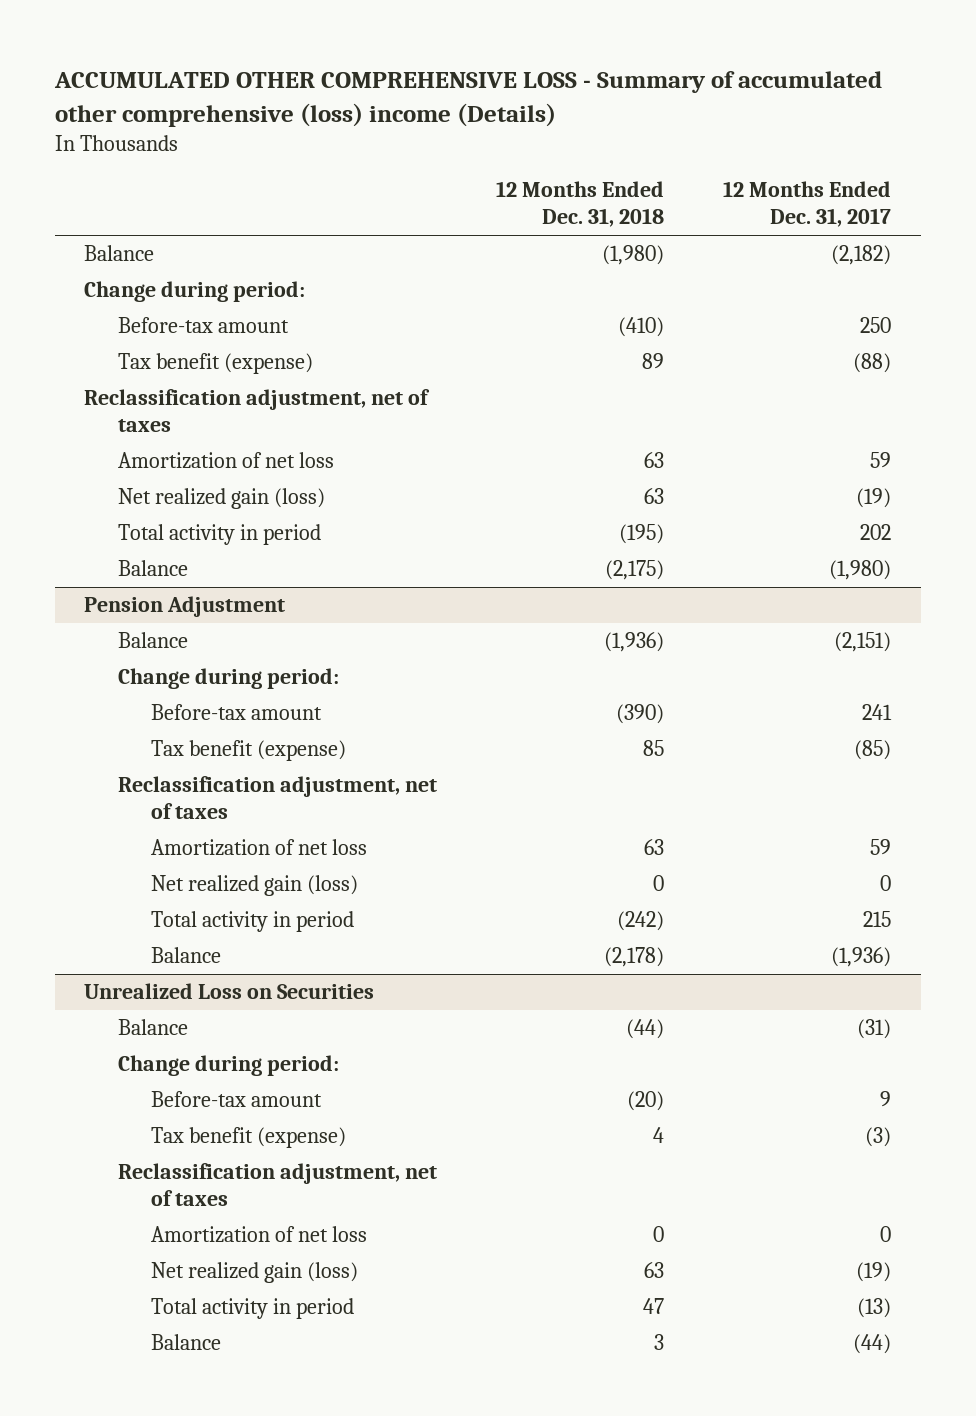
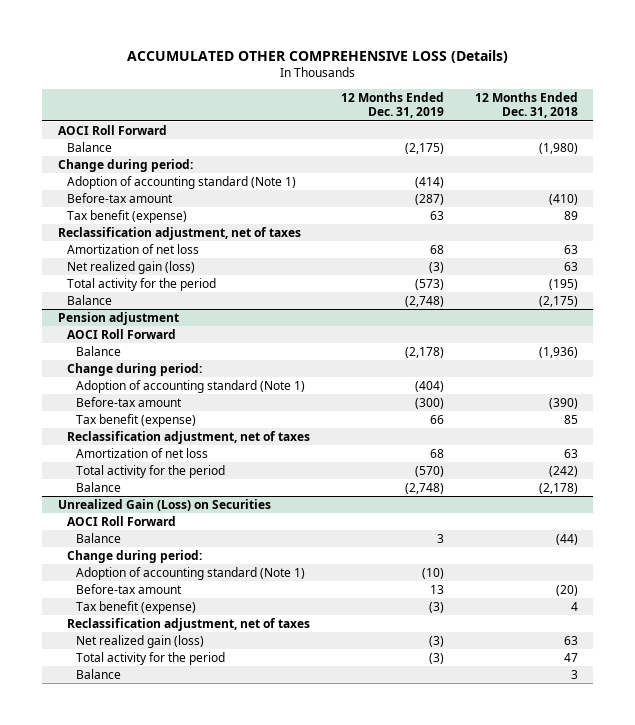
- ACCUMULATED OTHER COMPREHENSIVE LOSS - Summary of accumulated other comprehensive (loss) income (Details)
+ ACCUMULATED OTHER COMPREHENSIVE LOSS (Details)
- | 12 Months Ended Dec. 31, 2018 | 12 Months Ended Dec. 31, 2017
+ | 12 Months Ended Dec. 31, 2019 | 12 Months Ended Dec. 31, 2018
+ AOCI Roll Forward
+ Adoption of accounting standard (Note 1) | (414) |
- Total activity in period | (195) | 202
+ Total activity for the period | (573) | (195)
- Pension Adjustment
+ Pension adjustment
+ AOCI Roll Forward
+ Adoption of accounting standard (Note 1) | (404) |
- Net realized gain (loss) | 0 | 0
- Total activity in period | (242) | 215
+ Total activity for the period | (570) | (242)
- Unrealized Loss on Securities
+ Unrealized Gain (Loss) on Securities
+ AOCI Roll Forward
+ Adoption of accounting standard (Note 1) | (10) |
- Amortization of net loss | 0 | 0
- Total activity in period | 47 | (13)
+ Total activity for the period | (3) | 47

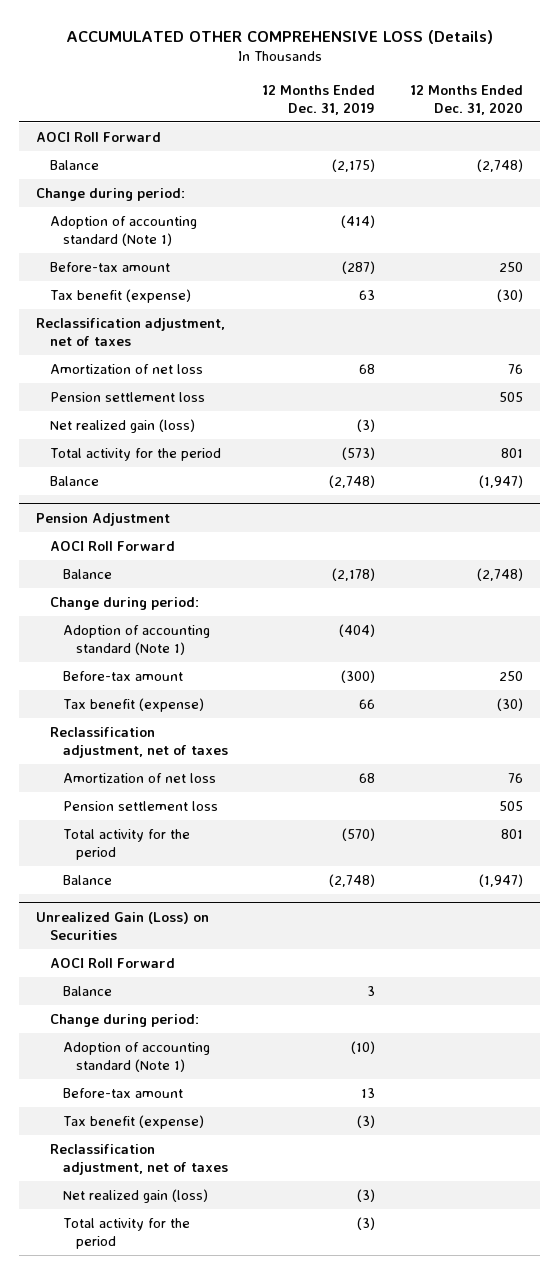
- | 12 Months Ended Dec. 31, 2019 | 12 Months Ended Dec. 31, 2018
+ | 12 Months Ended Dec. 31, 2019 | 12 Months Ended Dec. 31, 2020
+ Pension settlement loss | | 505
- Pension adjustment
+ Pension Adjustment
+ Pension settlement loss | | 505
@ Unrealized Gain (Loss) on Securities
- Balance | | 3

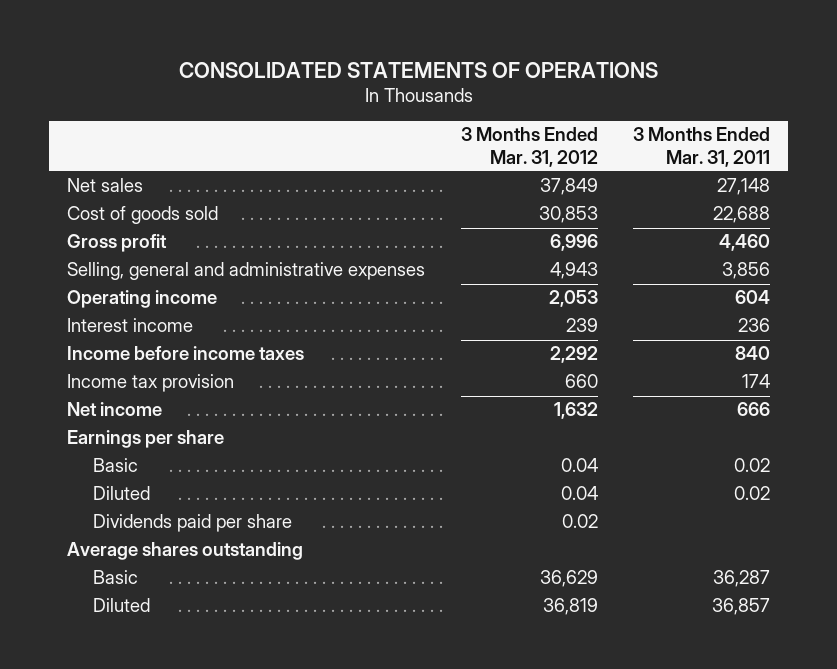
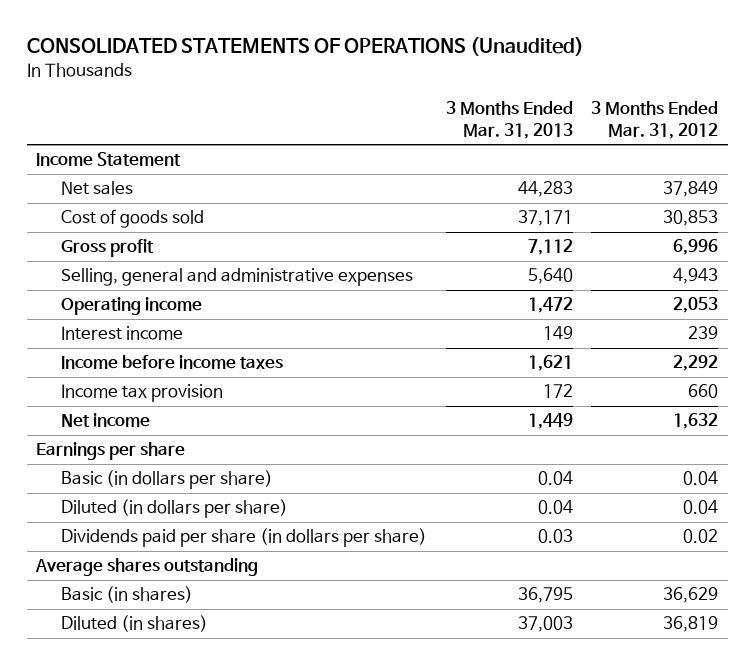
- CONSOLIDATED STATEMENTS OF OPERATIONS
+ CONSOLIDATED STATEMENTS OF OPERATIONS (Unaudited)
- | 3 Months Ended Mar. 31, 2012 | 3 Months Ended Mar. 31, 2011
+ | 3 Months Ended Mar. 31, 2013 | 3 Months Ended Mar. 31, 2012
+ Income Statement
- Basic | 0.04 | 0.02
- Diluted | 0.04 | 0.02
- Dividends paid per share | 0.02 |
+ Basic (in dollars per share) | 0.04 | 0.04
+ Diluted (in dollars per share) | 0.04 | 0.04
+ Dividends paid per share (in dollars per share) | 0.03 | 0.02
- Basic | 36,629 | 36,287
- Diluted | 36,819 | 36,857
+ Basic (in shares) | 36,795 | 36,629
+ Diluted (in shares) | 37,003 | 36,819

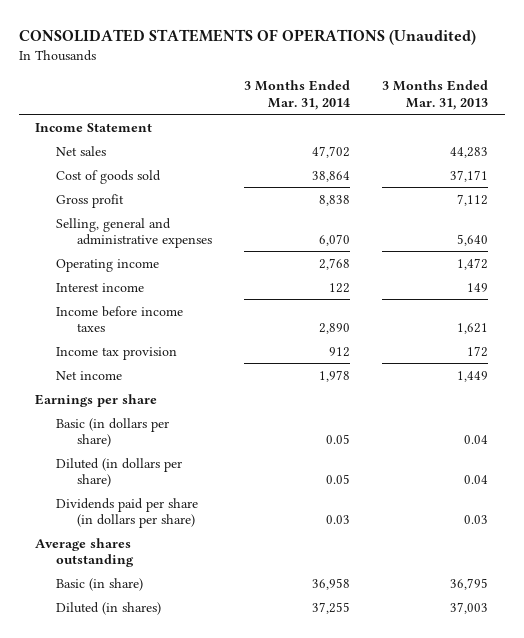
- | 3 Months Ended Mar. 31, 2013 | 3 Months Ended Mar. 31, 2012
+ | 3 Months Ended Mar. 31, 2014 | 3 Months Ended Mar. 31, 2013
- Basic (in shares) | 36,795 | 36,629
+ Basic (in share) | 36,958 | 36,795

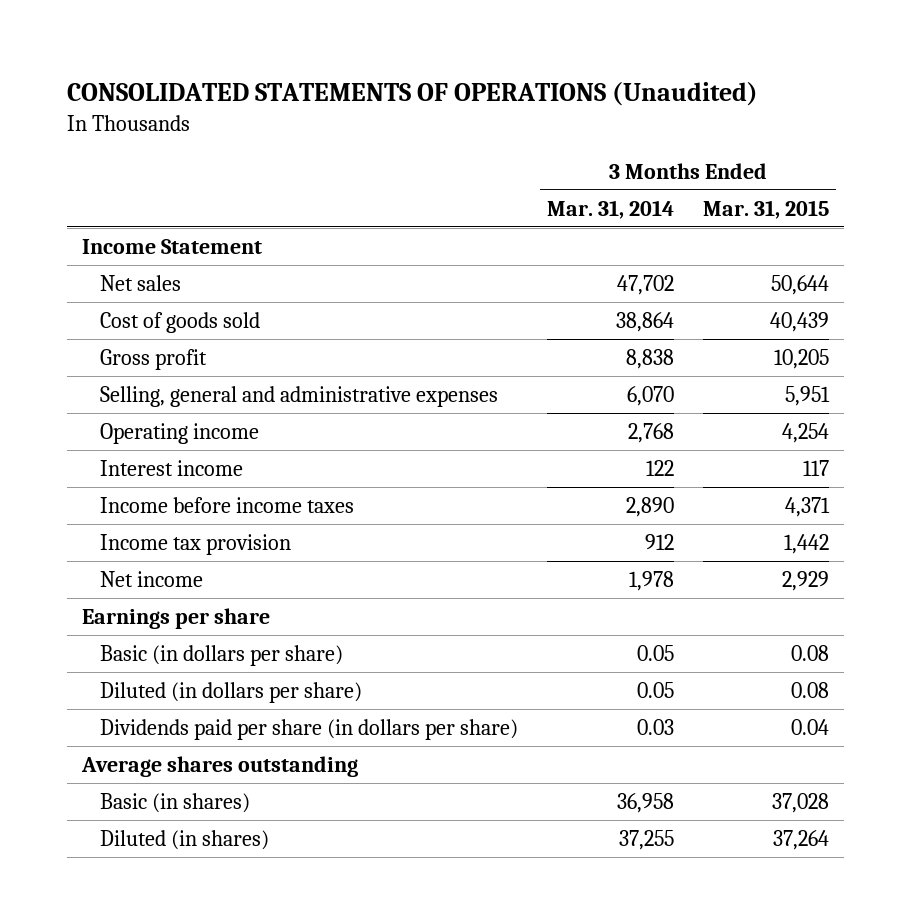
- | 3 Months Ended Mar. 31, 2014 | 3 Months Ended Mar. 31, 2013
+ | 3 Months Ended Mar. 31, 2014 | 3 Months Ended Mar. 31, 2015
- Basic (in share) | 36,958 | 36,795
+ Basic (in shares) | 36,958 | 37,028

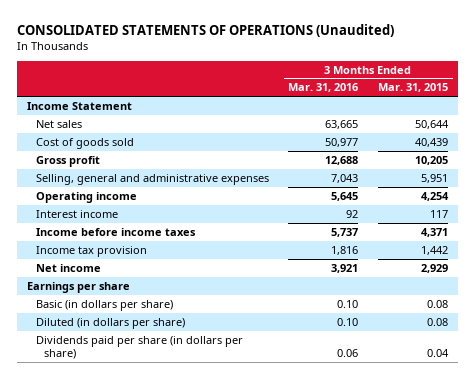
- | 3 Months Ended Mar. 31, 2014 | 3 Months Ended Mar. 31, 2015
+ | 3 Months Ended Mar. 31, 2016 | 3 Months Ended Mar. 31, 2015
- Average shares outstanding
- Basic (in shares) | 36,958 | 37,028
- Diluted (in shares) | 37,255 | 37,264

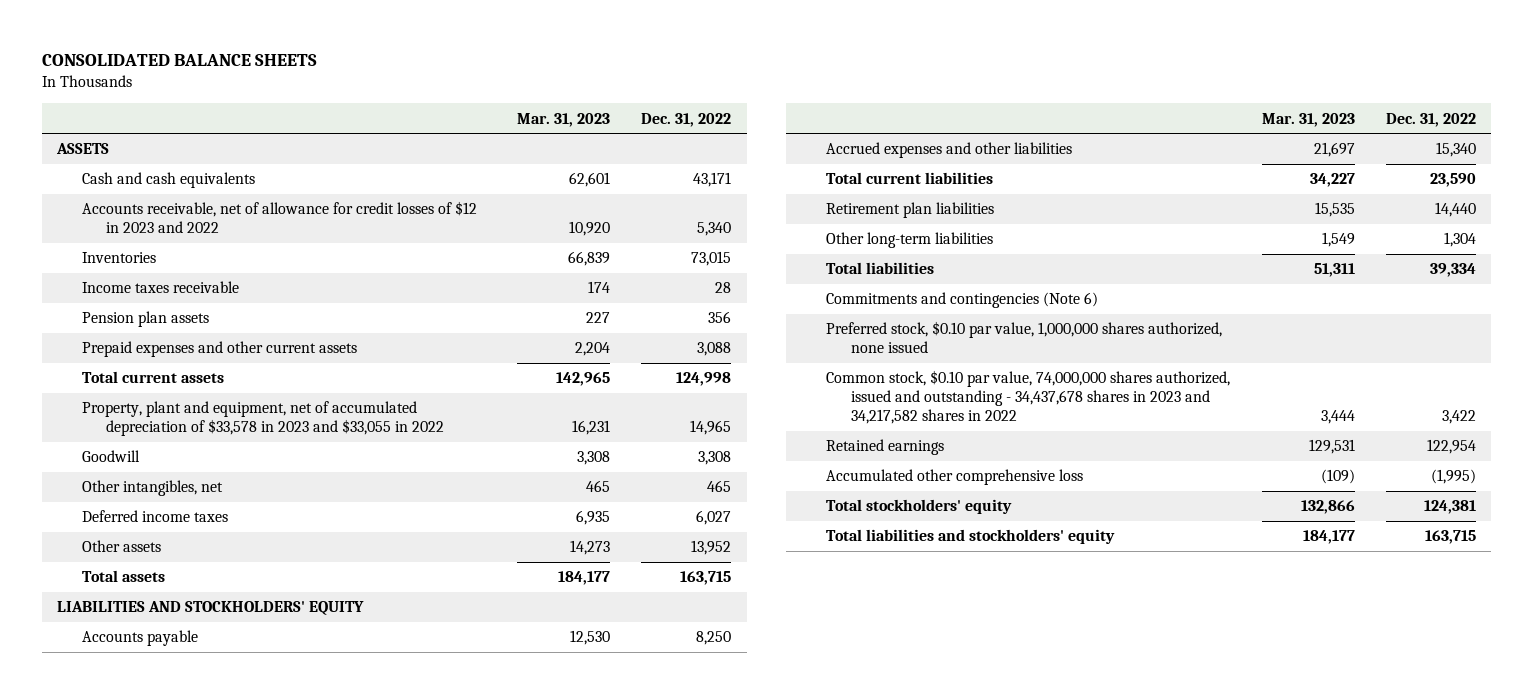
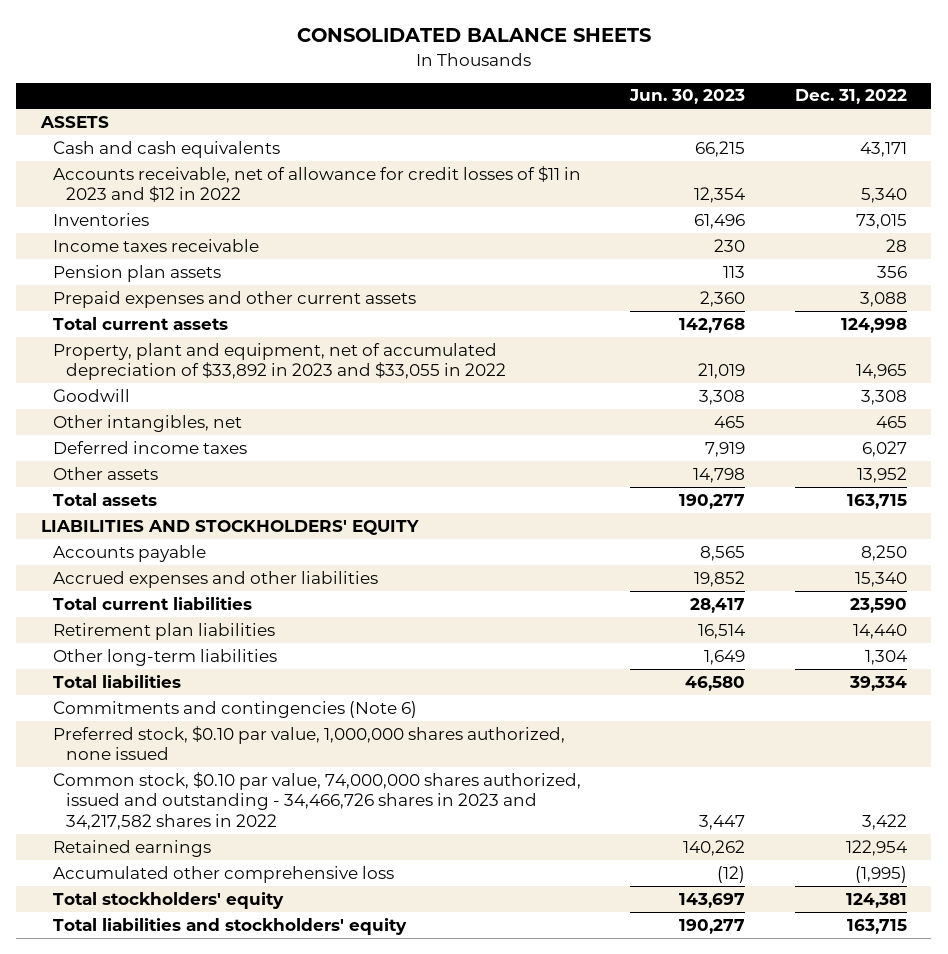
- | Mar. 31, 2023 | Dec. 31, 2022
+ | Jun. 30, 2023 | Dec. 31, 2022
- Accounts receivable, net of allowance for credit losses of $12 in 2023 and 2022 | 10,920 | 5,340
+ Accounts receivable, net of allowance for credit losses of $11 in 2023 and $12 in 2022 | 12,354 | 5,340
- Property, plant and equipment, net of accumulated depreciation of $33,578 in 2023 and $33,055 in 2022 | 16,231 | 14,965
+ Property, plant and equipment, net of accumulated depreciation of $33,892 in 2023 and $33,055 in 2022 | 21,019 | 14,965
- Common stock, $0.10 par value, 74,000,000 shares authorized, issued and outstanding - 34,437,678 shares in 2023 and 34,217,582 shares in 2022 | 3,444 | 3,422
+ Common stock, $0.10 par value, 74,000,000 shares authorized, issued and outstanding - 34,466,726 shares in 2023 and 34,217,582 shares in 2022 | 3,447 | 3,422

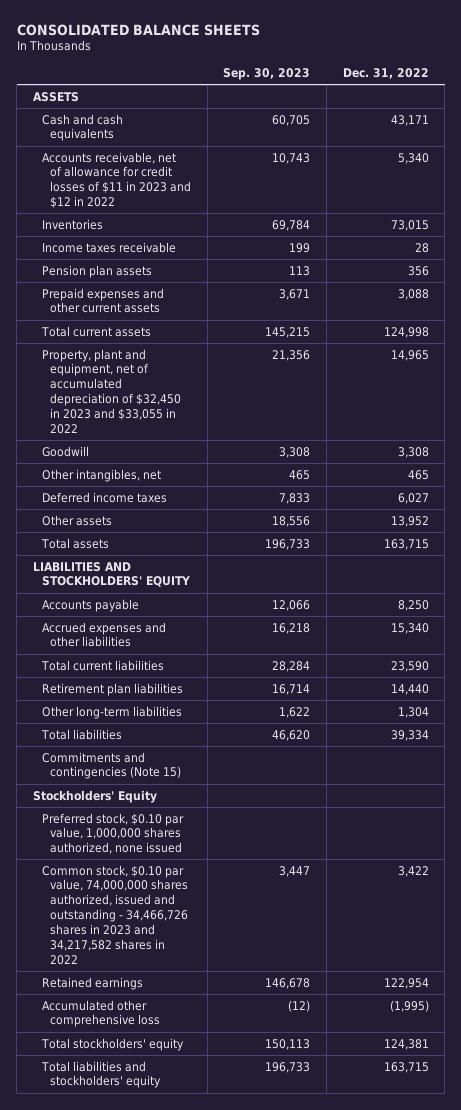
- | Jun. 30, 2023 | Dec. 31, 2022
+ | Sep. 30, 2023 | Dec. 31, 2022
- Property, plant and equipment, net of accumulated depreciation of $33,892 in 2023 and $33,055 in 2022 | 21,019 | 14,965
+ Property, plant and equipment, net of accumulated depreciation of $32,450 in 2023 and $33,055 in 2022 | 21,356 | 14,965
- Commitments and contingencies (Note 6)
+ Commitments and contingencies (Note 15)
+ Stockholders' Equity

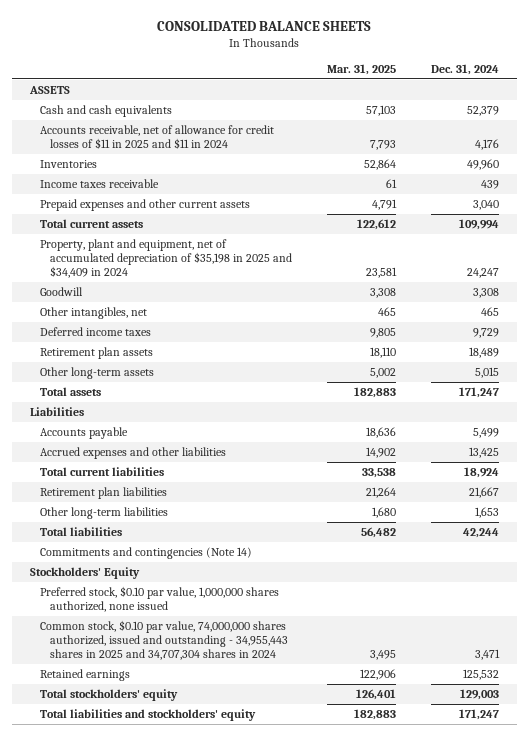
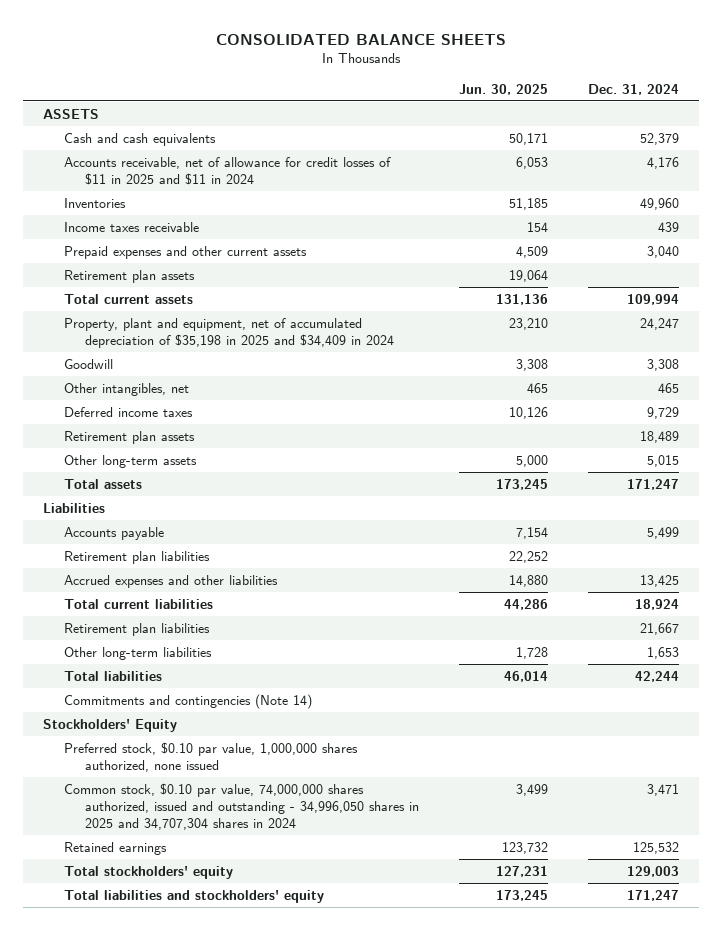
- | Mar. 31, 2025 | Dec. 31, 2024
+ | Jun. 30, 2025 | Dec. 31, 2024
+ Retirement plan assets | 19,064 |
+ Retirement plan liabilities | 22,252 |
- Common stock, $0.10 par value, 74,000,000 shares authorized, issued and outstanding - 34,955,443 shares in 2025 and 34,707,304 shares in 2024 | 3,495 | 3,471
+ Common stock, $0.10 par value, 74,000,000 shares authorized, issued and outstanding - 34,996,050 shares in 2025 and 34,707,304 shares in 2024 | 3,499 | 3,471

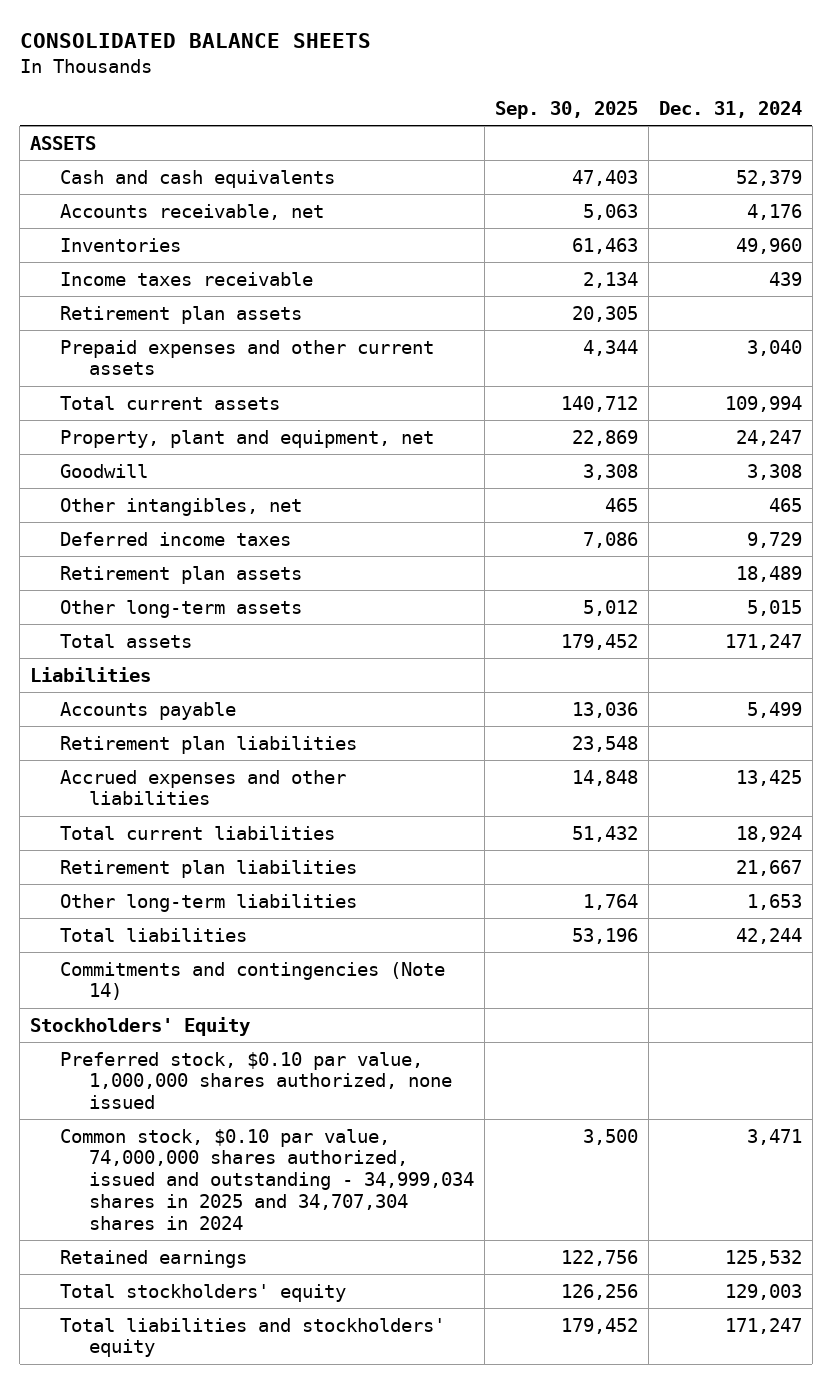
- | Jun. 30, 2025 | Dec. 31, 2024
+ | Sep. 30, 2025 | Dec. 31, 2024
- Accounts receivable, net of allowance for credit losses of $11 in 2025 and $11 in 2024 | 6,053 | 4,176
+ Accounts receivable, net | 5,063 | 4,176
moved down: Prepaid expenses and other current assets | 4,344 | 3,040
- Property, plant and equipment, net of accumulated depreciation of $35,198 in 2025 and $34,409 in 2024 | 23,210 | 24,247
+ Property, plant and equipment, net | 22,869 | 24,247
- Common stock, $0.10 par value, 74,000,000 shares authorized, issued and outstanding - 34,996,050 shares in 2025 and 34,707,304 shares in 2024 | 3,499 | 3,471
+ Common stock, $0.10 par value, 74,000,000 shares authorized, issued and outstanding - 34,999,034 shares in 2025 and 34,707,304 shares in 2024 | 3,500 | 3,471

